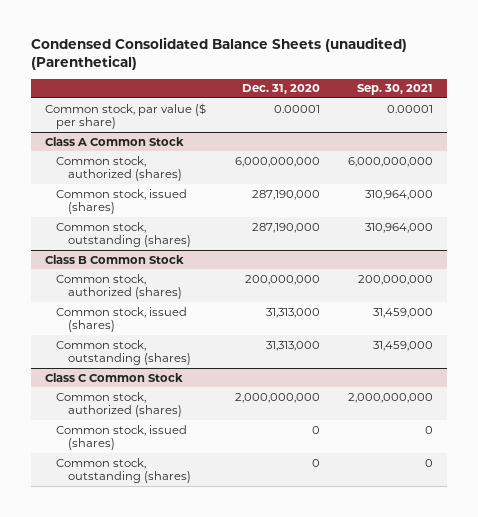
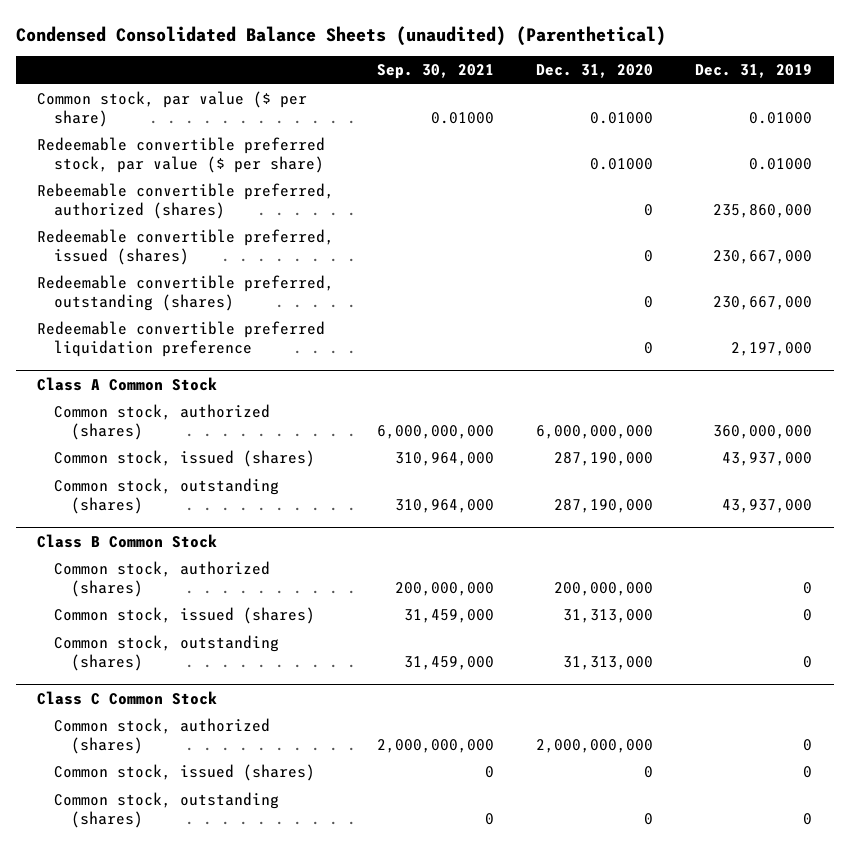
- | Dec. 31, 2020 | Sep. 30, 2021
+ | Sep. 30, 2021 | Dec. 31, 2020 | Dec. 31, 2019
- Common stock, par value ($ per share) | 0.00001 | 0.00001
+ Common stock, par value ($ per share) | 0.01000 | 0.01000 | 0.01000
+ Redeemable convertible preferred stock, par value ($ per share) | | 0.01000 | 0.01000
+ Rebeemable convertible preferred, authorized (shares) | | 0 | 235,860,000
+ Redeemable convertible preferred, issued (shares) | | 0 | 230,667,000
+ Redeemable convertible preferred, outstanding (shares) | | 0 | 230,667,000
+ Redeemable convertible preferred liquidation preference | | 0 | 2,197,000

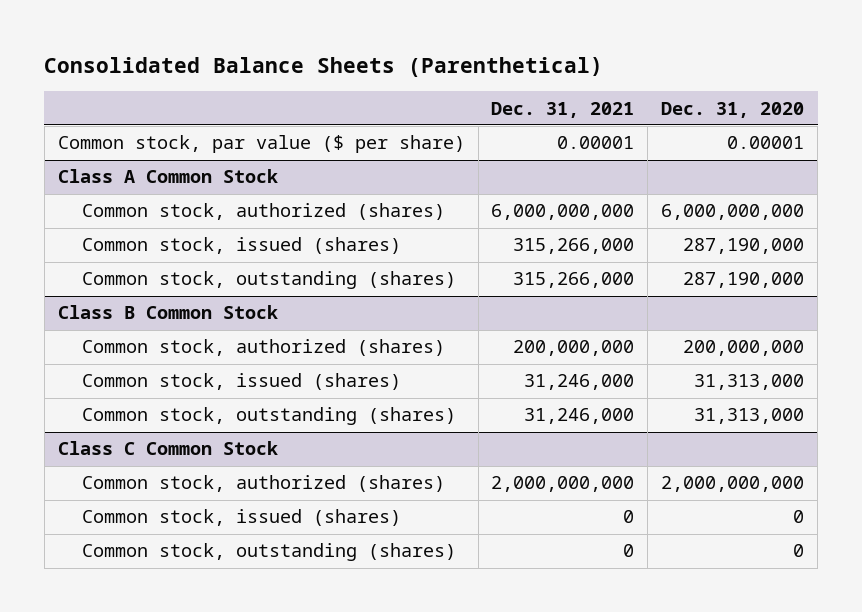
- Condensed Consolidated Balance Sheets (unaudited) (Parenthetical)
+ Consolidated Balance Sheets (Parenthetical)
- | Sep. 30, 2021 | Dec. 31, 2020 | Dec. 31, 2019
+ | Dec. 31, 2021 | Dec. 31, 2020
- Common stock, par value ($ per share) | 0.01000 | 0.01000 | 0.01000
- Redeemable convertible preferred stock, par value ($ per share) | | 0.01000 | 0.01000
- Rebeemable convertible preferred, authorized (shares) | | 0 | 235,860,000
- Redeemable convertible preferred, issued (shares) | | 0 | 230,667,000
- Redeemable convertible preferred, outstanding (shares) | | 0 | 230,667,000
- Redeemable convertible preferred liquidation preference | | 0 | 2,197,000
+ Common stock, par value ($ per share) | 0.00001 | 0.00001

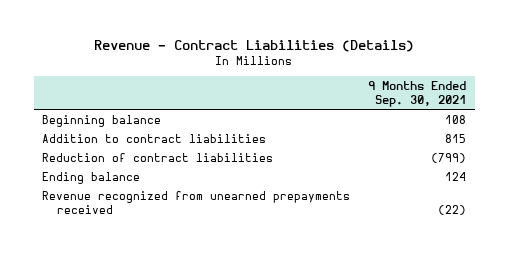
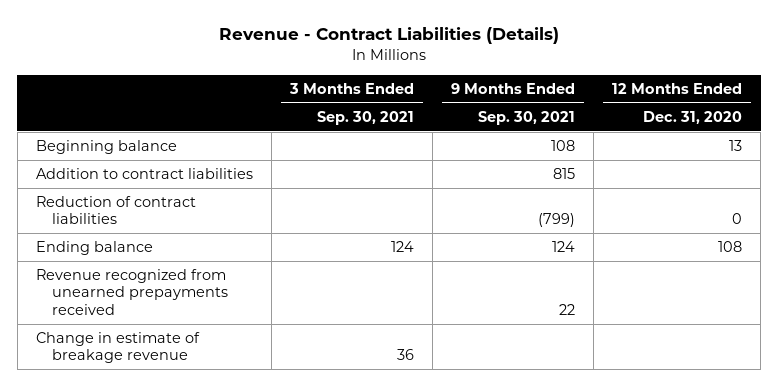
- | 9 Months Ended Sep. 30, 2021
+ | 3 Months Ended Sep. 30, 2021 | 9 Months Ended Sep. 30, 2021 | 12 Months Ended Dec. 31, 2020
- Revenue recognized from unearned prepayments received | (22)
+ Revenue recognized from unearned prepayments received | | 22 |
+ Change in estimate of breakage revenue | 36 | |

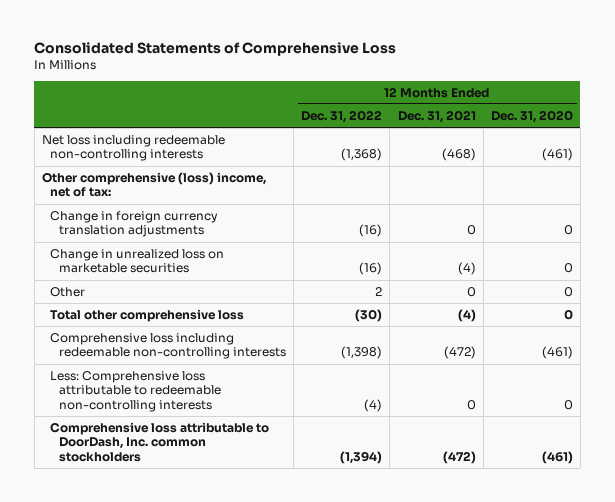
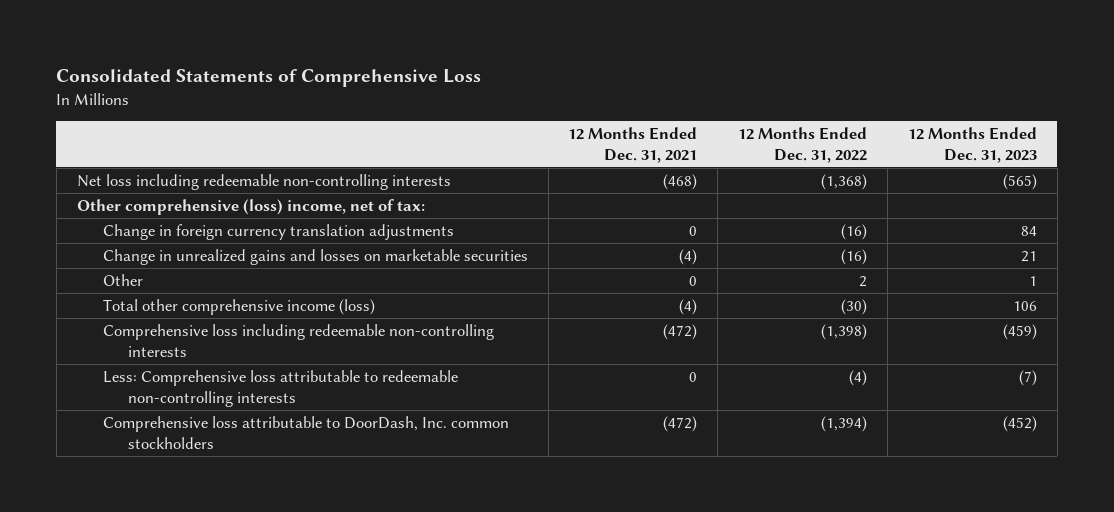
- | 12 Months Ended Dec. 31, 2022 | 12 Months Ended Dec. 31, 2021 | 12 Months Ended Dec. 31, 2020
+ | 12 Months Ended Dec. 31, 2021 | 12 Months Ended Dec. 31, 2022 | 12 Months Ended Dec. 31, 2023
- Change in unrealized loss on marketable securities | (16) | (4) | 0
+ Change in unrealized gains and losses on marketable securities | (4) | (16) | 21
- Total other comprehensive loss | (30) | (4) | 0
+ Total other comprehensive income (loss) | (4) | (30) | 106

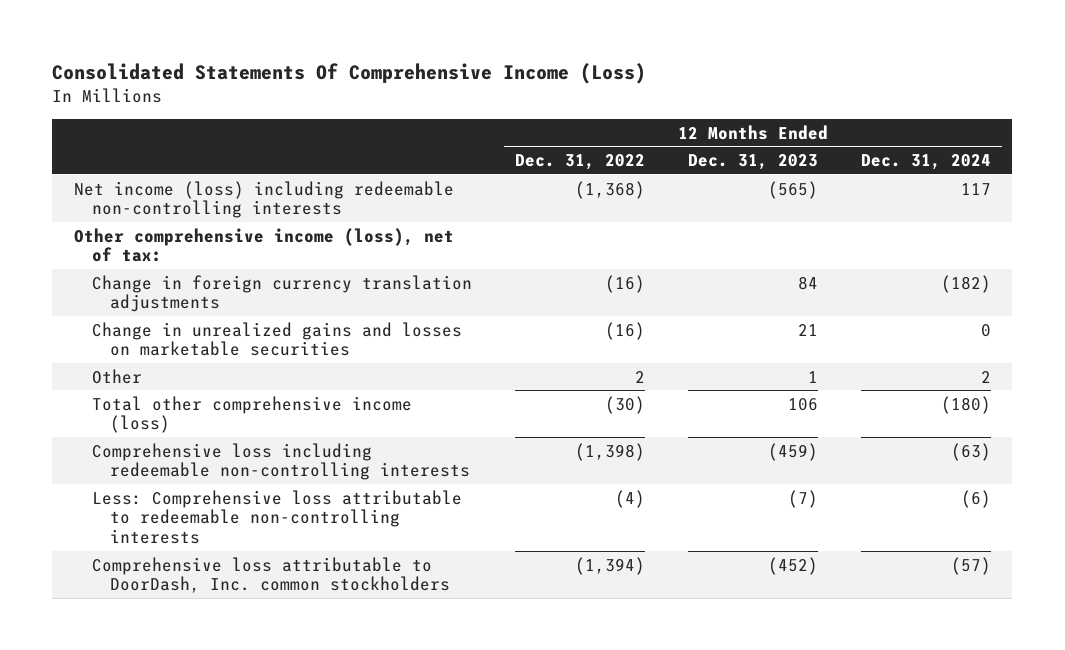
- Consolidated Statements of Comprehensive Loss
+ Consolidated Statements Of Comprehensive Income (Loss)
- | 12 Months Ended Dec. 31, 2021 | 12 Months Ended Dec. 31, 2022 | 12 Months Ended Dec. 31, 2023
+ | 12 Months Ended Dec. 31, 2022 | 12 Months Ended Dec. 31, 2023 | 12 Months Ended Dec. 31, 2024
- Net loss including redeemable non-controlling interests | (468) | (1,368) | (565)
- Other comprehensive (loss) income, net of tax:
+ Net income (loss) including redeemable non-controlling interests | (1,368) | (565) | 117
+ Other comprehensive income (loss), net of tax:

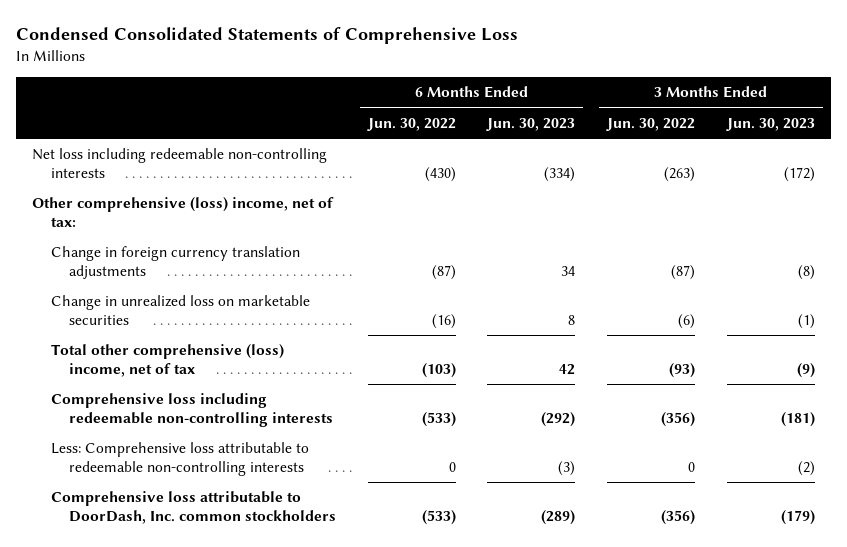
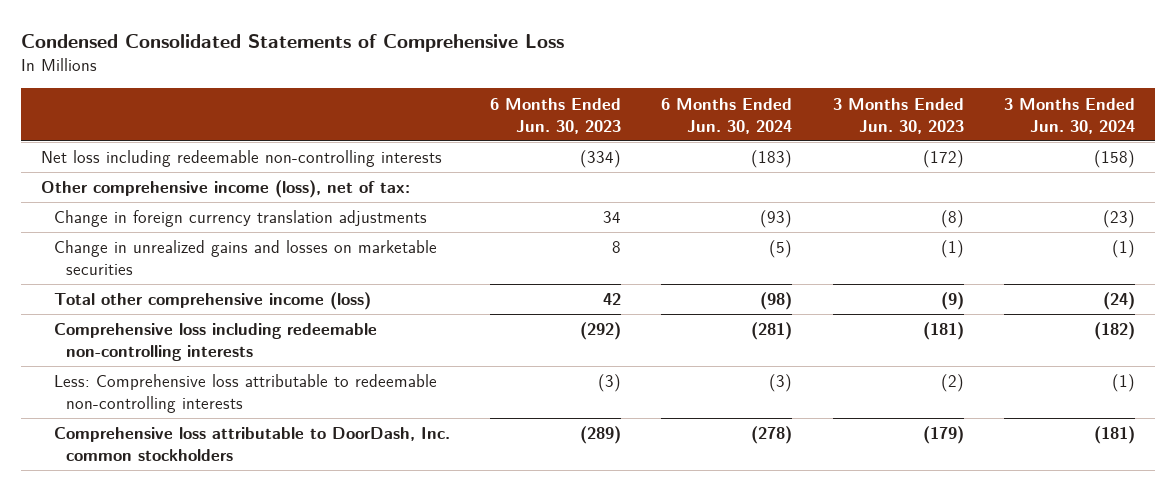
- | 6 Months Ended Jun. 30, 2022 | 6 Months Ended Jun. 30, 2023 | 3 Months Ended Jun. 30, 2022 | 3 Months Ended Jun. 30, 2023
+ | 6 Months Ended Jun. 30, 2023 | 6 Months Ended Jun. 30, 2024 | 3 Months Ended Jun. 30, 2023 | 3 Months Ended Jun. 30, 2024
- Other comprehensive (loss) income, net of tax:
+ Other comprehensive income (loss), net of tax:
- Change in unrealized loss on marketable securities | (16) | 8 | (6) | (1)
- Total other comprehensive (loss) income, net of tax | (103) | 42 | (93) | (9)
+ Change in unrealized gains and losses on marketable securities | 8 | (5) | (1) | (1)
+ Total other comprehensive income (loss) | 42 | (98) | (9) | (24)

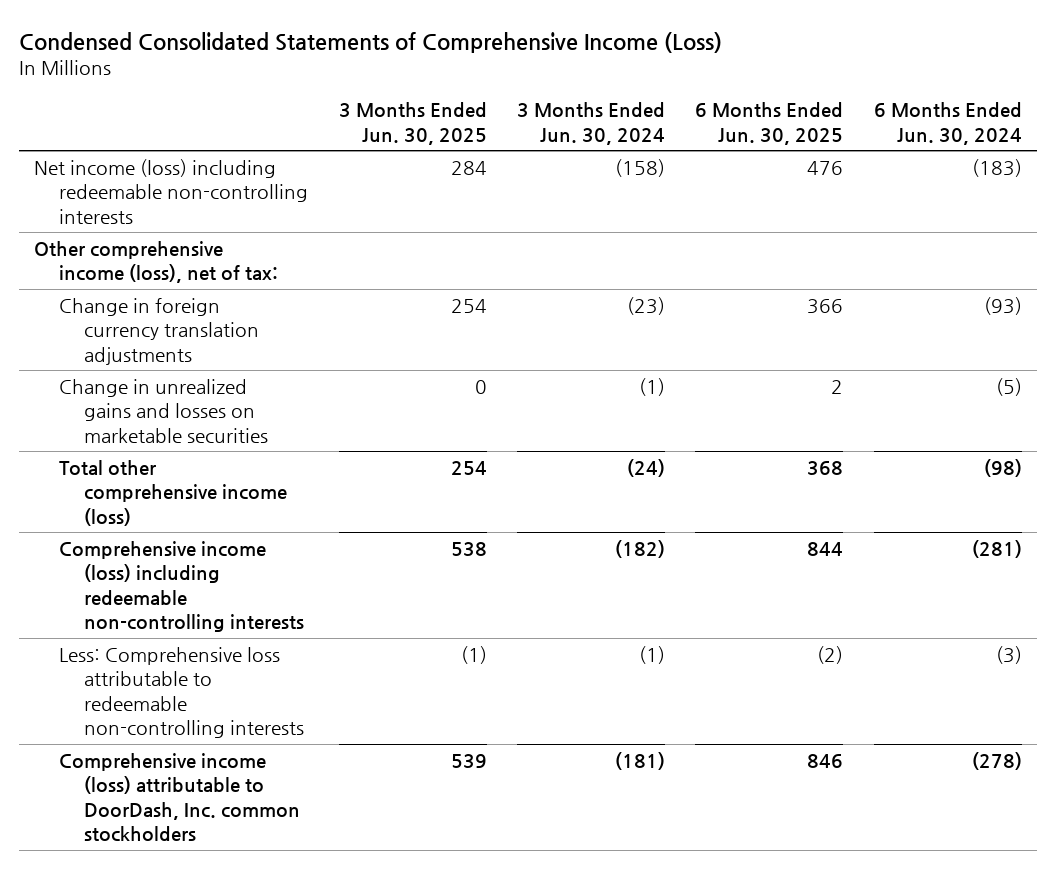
- Condensed Consolidated Statements of Comprehensive Loss
+ Condensed Consolidated Statements of Comprehensive Income (Loss)
- | 6 Months Ended Jun. 30, 2023 | 6 Months Ended Jun. 30, 2024 | 3 Months Ended Jun. 30, 2023 | 3 Months Ended Jun. 30, 2024
+ | 3 Months Ended Jun. 30, 2025 | 3 Months Ended Jun. 30, 2024 | 6 Months Ended Jun. 30, 2025 | 6 Months Ended Jun. 30, 2024
- Net loss including redeemable non-controlling interests | (334) | (183) | (172) | (158)
+ Net income (loss) including redeemable non-controlling interests | 284 | (158) | 476 | (183)
- Comprehensive loss including redeemable non-controlling interests | (292) | (281) | (181) | (182)
+ Comprehensive income (loss) including redeemable non-controlling interests | 538 | (182) | 844 | (281)
- Comprehensive loss attributable to DoorDash, Inc. common stockholders | (289) | (278) | (179) | (181)
+ Comprehensive income (loss) attributable to DoorDash, Inc. common stockholders | 539 | (181) | 846 | (278)

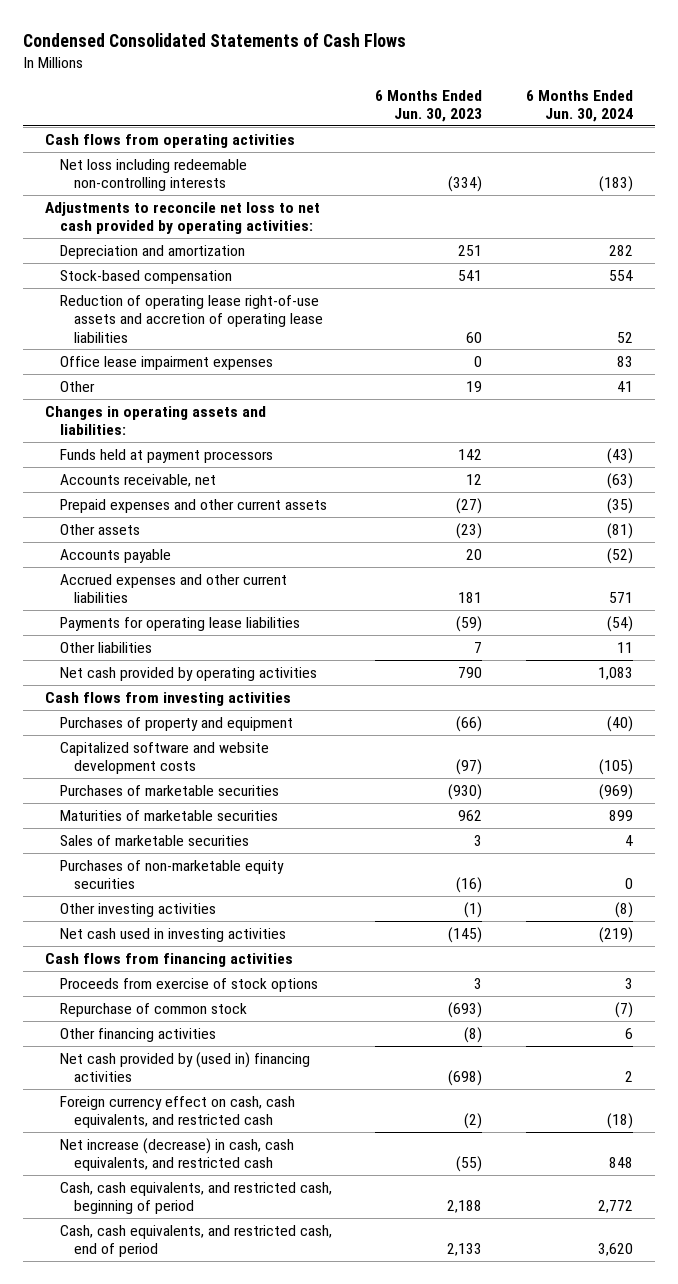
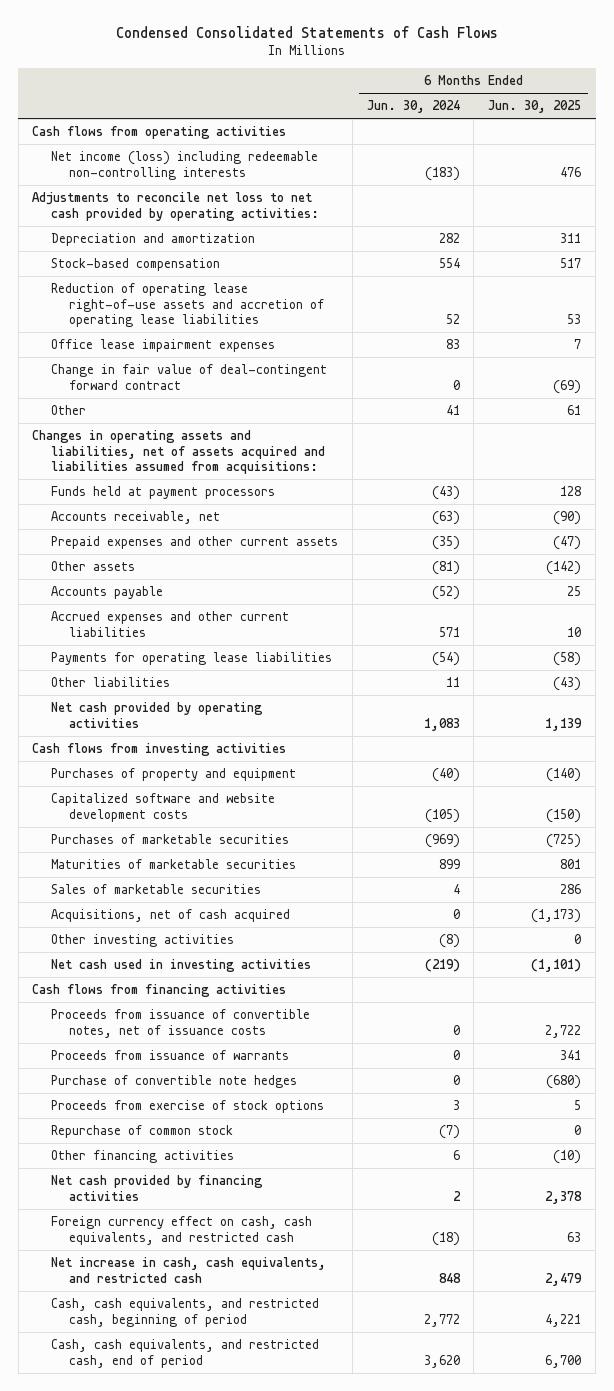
- | 6 Months Ended Jun. 30, 2023 | 6 Months Ended Jun. 30, 2024
+ | 6 Months Ended Jun. 30, 2024 | 6 Months Ended Jun. 30, 2025
- Net loss including redeemable non-controlling interests | (334) | (183)
+ Net income (loss) including redeemable non-controlling interests | (183) | 476
+ Change in fair value of deal-contingent forward contract | 0 | (69)
- Changes in operating assets and liabilities:
+ Changes in operating assets and liabilities, net of assets acquired and liabilities assumed from acquisitions:
- Purchases of non-marketable equity securities | (16) | 0
+ Acquisitions, net of cash acquired | 0 | (1,173)
+ Proceeds from issuance of convertible notes, net of issuance costs | 0 | 2,722
+ Proceeds from issuance of warrants | 0 | 341
+ Purchase of convertible note hedges | 0 | (680)
- Net cash provided by (used in) financing activities | (698) | 2
+ Net cash provided by financing activities | 2 | 2,378
- Net increase (decrease) in cash, cash equivalents, and restricted cash | (55) | 848
+ Net increase in cash, cash equivalents, and restricted cash | 848 | 2,479

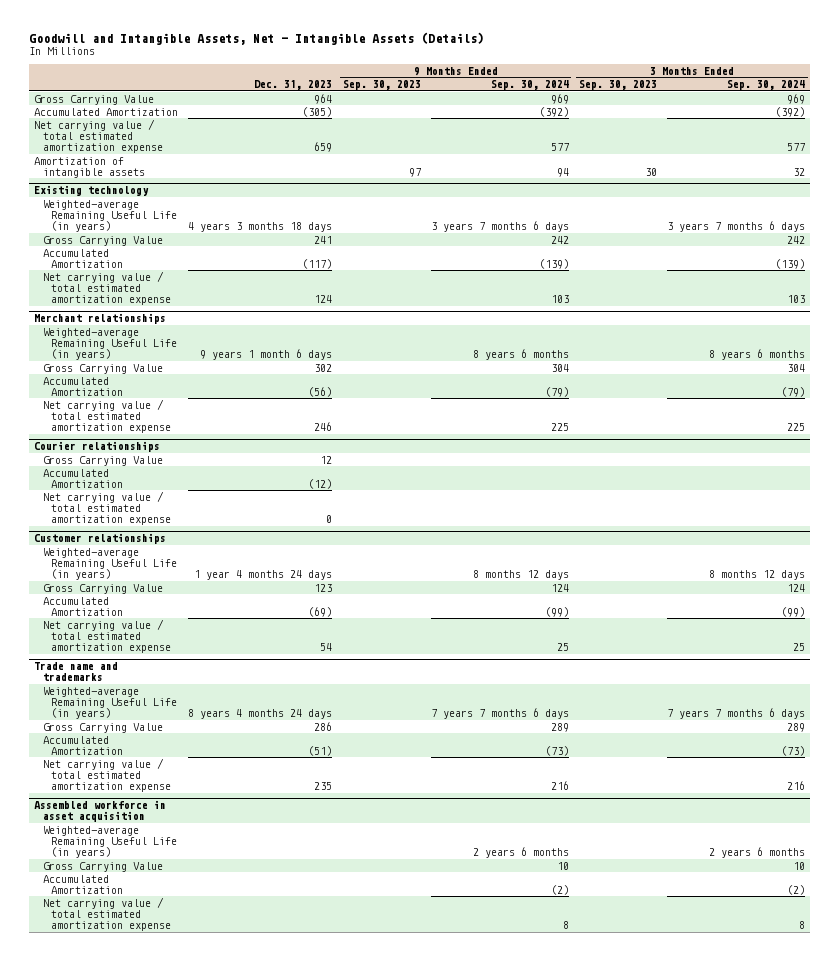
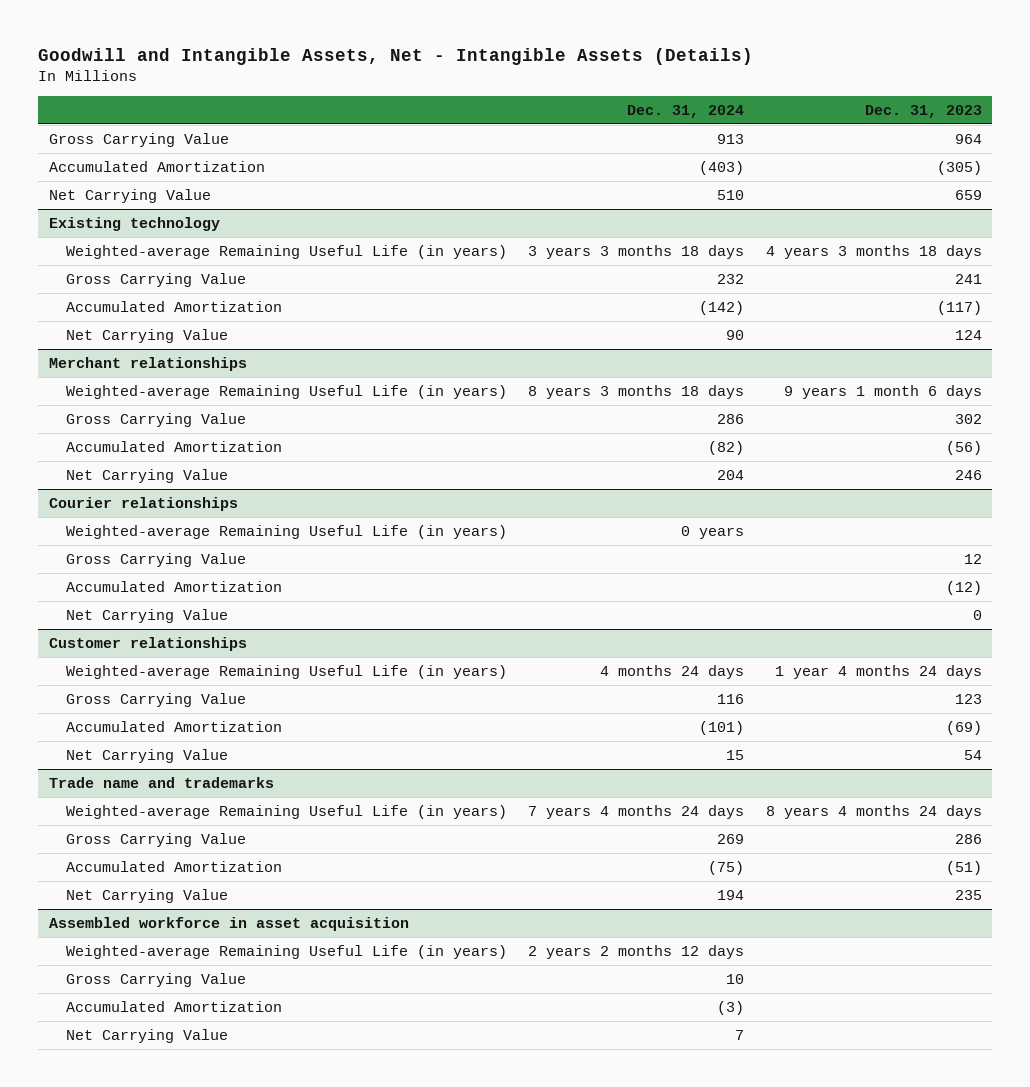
- | Dec. 31, 2023 | 9 Months Ended Sep. 30, 2023 | 9 Months Ended Sep. 30, 2024 | 3 Months Ended Sep. 30, 2023 | 3 Months Ended Sep. 30, 2024
+ | Dec. 31, 2024 | Dec. 31, 2023
- Net carrying value / total estimated amortization expense | 659 | | 577 | | 577
- Amortization of intangible assets | | 97 | 94 | 30 | 32
+ Net Carrying Value | 510 | 659
@ Existing technology
- Net carrying value / total estimated amortization expense | 124 | | 103 | | 103
+ Net Carrying Value | 90 | 124
@ Merchant relationships
- Net carrying value / total estimated amortization expense | 246 | | 225 | | 225
+ Net Carrying Value | 204 | 246
@ Courier relationships
+ Weighted-average Remaining Useful Life (in years) | 0 years |
- Net carrying value / total estimated amortization expense | 0 | | | |
+ Net Carrying Value | | 0
@ Customer relationships
- Net carrying value / total estimated amortization expense | 54 | | 25 | | 25
+ Net Carrying Value | 15 | 54
@ Trade name and trademarks
- Net carrying value / total estimated amortization expense | 235 | | 216 | | 216
+ Net Carrying Value | 194 | 235
@ Assembled workforce in asset acquisition
- Net carrying value / total estimated amortization expense | | | 8 | | 8
+ Net Carrying Value | 7 |

